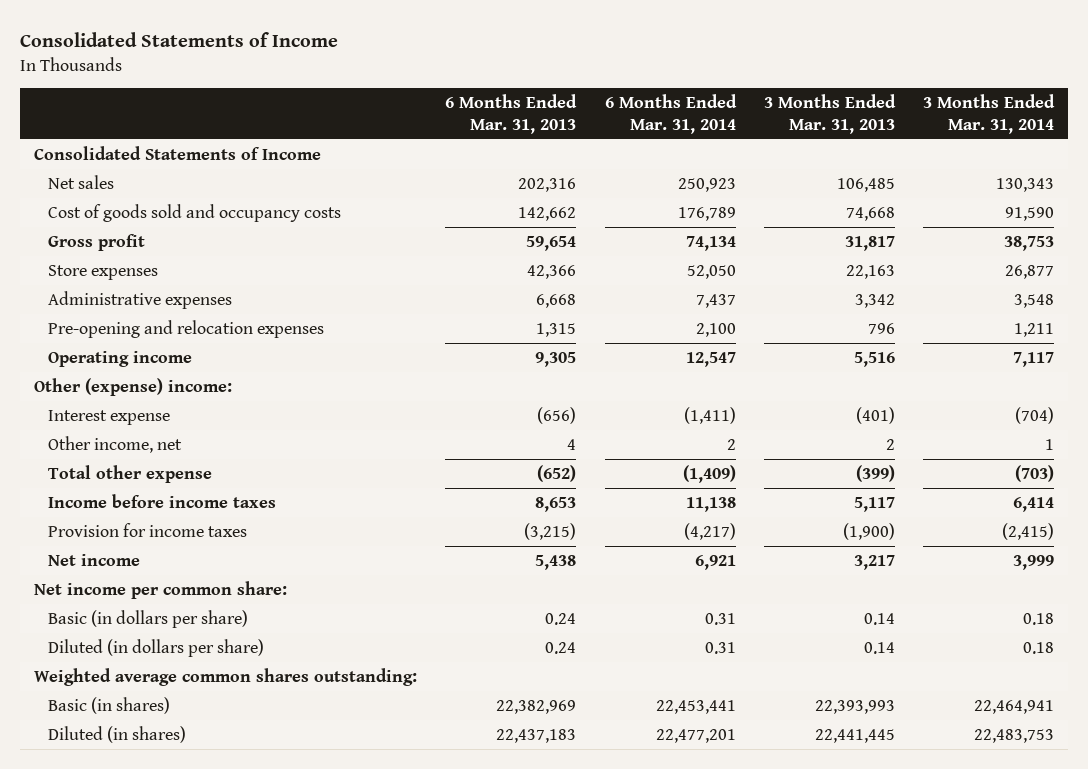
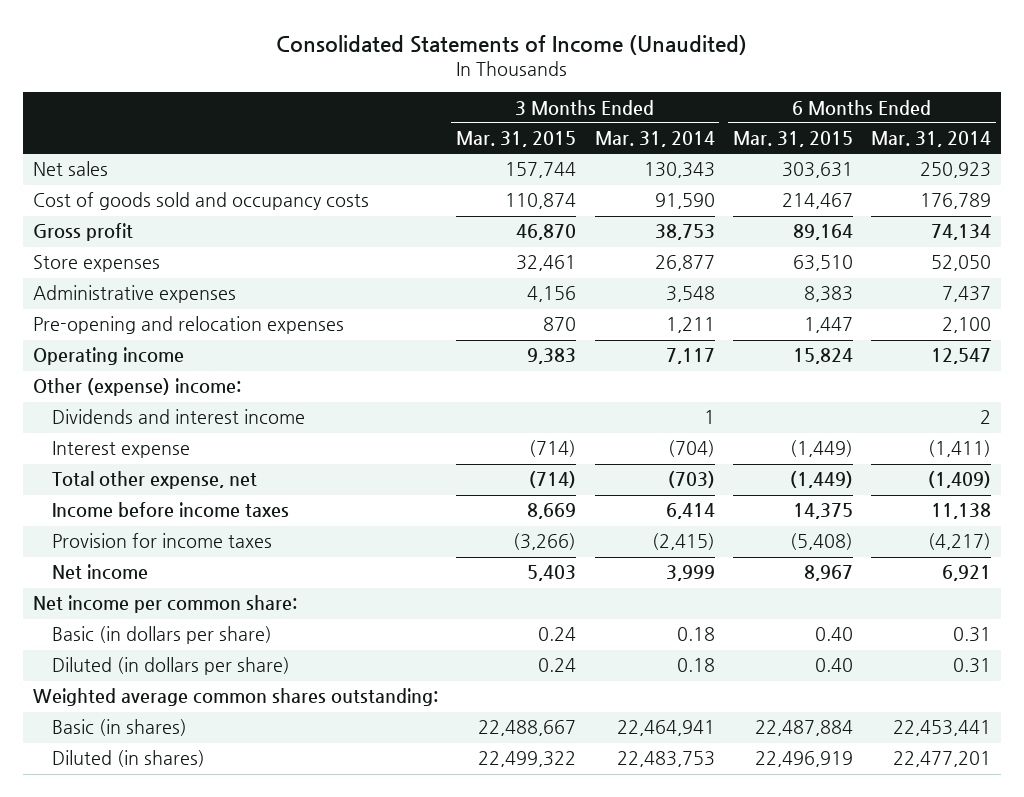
- Consolidated Statements of Income
+ Consolidated Statements of Income (Unaudited)
- | 6 Months Ended Mar. 31, 2013 | 6 Months Ended Mar. 31, 2014 | 3 Months Ended Mar. 31, 2013 | 3 Months Ended Mar. 31, 2014
+ | 3 Months Ended Mar. 31, 2015 | 3 Months Ended Mar. 31, 2014 | 6 Months Ended Mar. 31, 2015 | 6 Months Ended Mar. 31, 2014
- Consolidated Statements of Income
+ Dividends and interest income | | 1 | | 2
- Other income, net | 4 | 2 | 2 | 1
- Total other expense | (652) | (1,409) | (399) | (703)
+ Total other expense, net | (714) | (703) | (1,449) | (1,409)

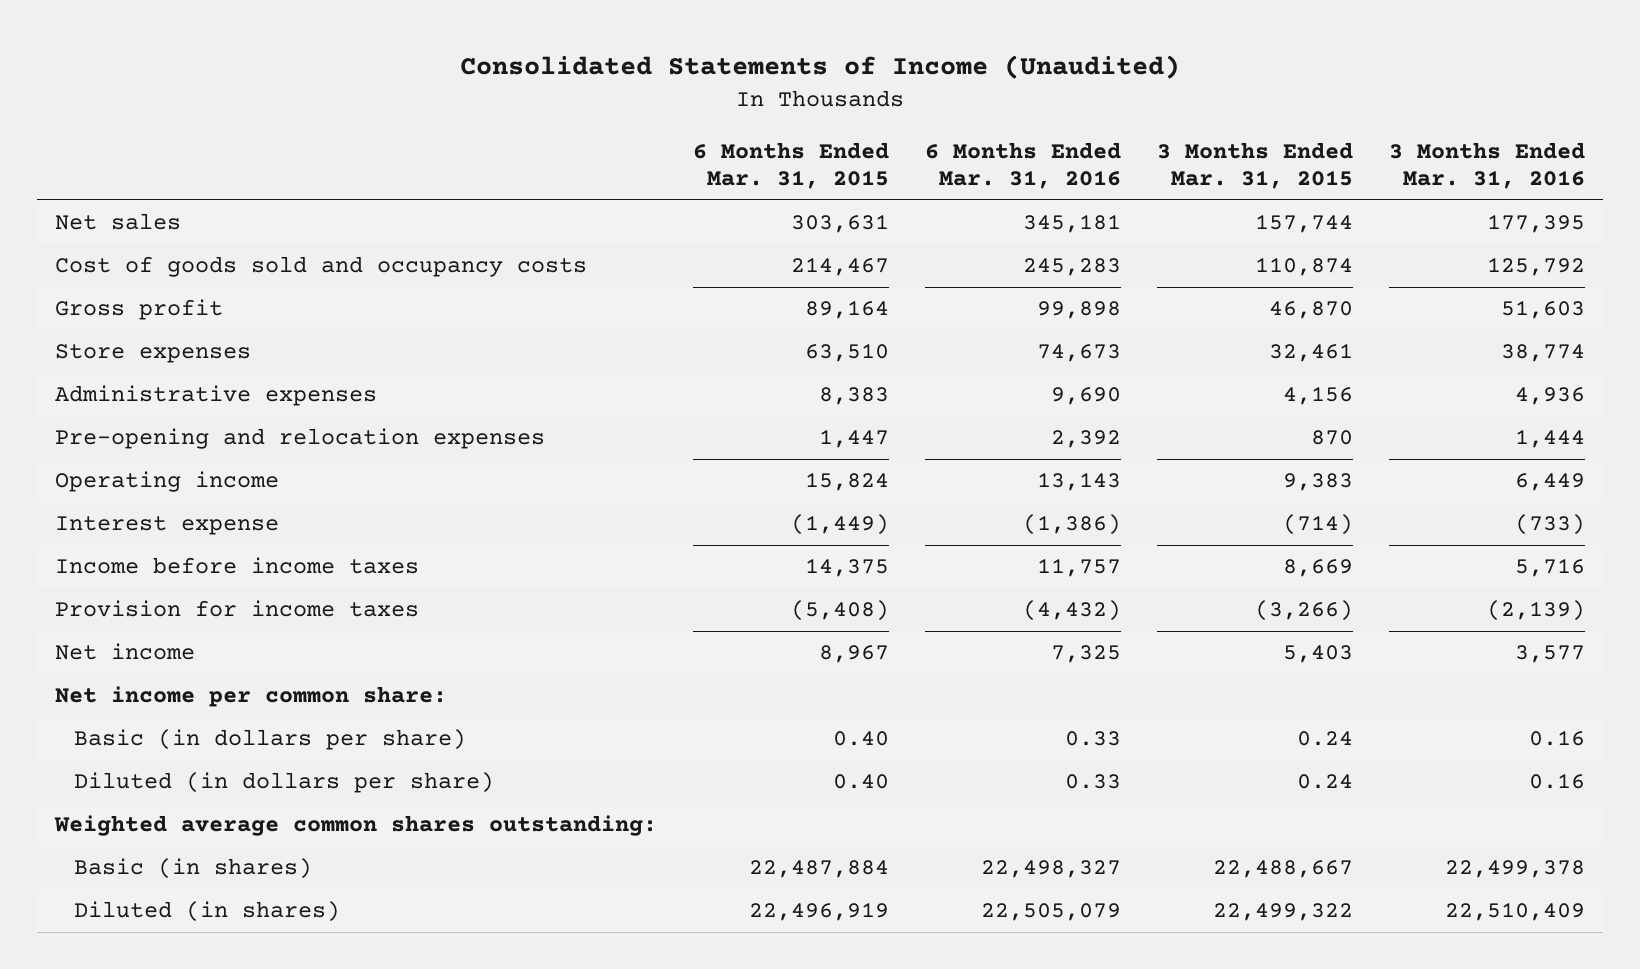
- | 3 Months Ended Mar. 31, 2015 | 3 Months Ended Mar. 31, 2014 | 6 Months Ended Mar. 31, 2015 | 6 Months Ended Mar. 31, 2014
+ | 6 Months Ended Mar. 31, 2015 | 6 Months Ended Mar. 31, 2016 | 3 Months Ended Mar. 31, 2015 | 3 Months Ended Mar. 31, 2016
- Other (expense) income:
- Dividends and interest income | | 1 | | 2
- Total other expense, net | (714) | (703) | (1,449) | (1,409)

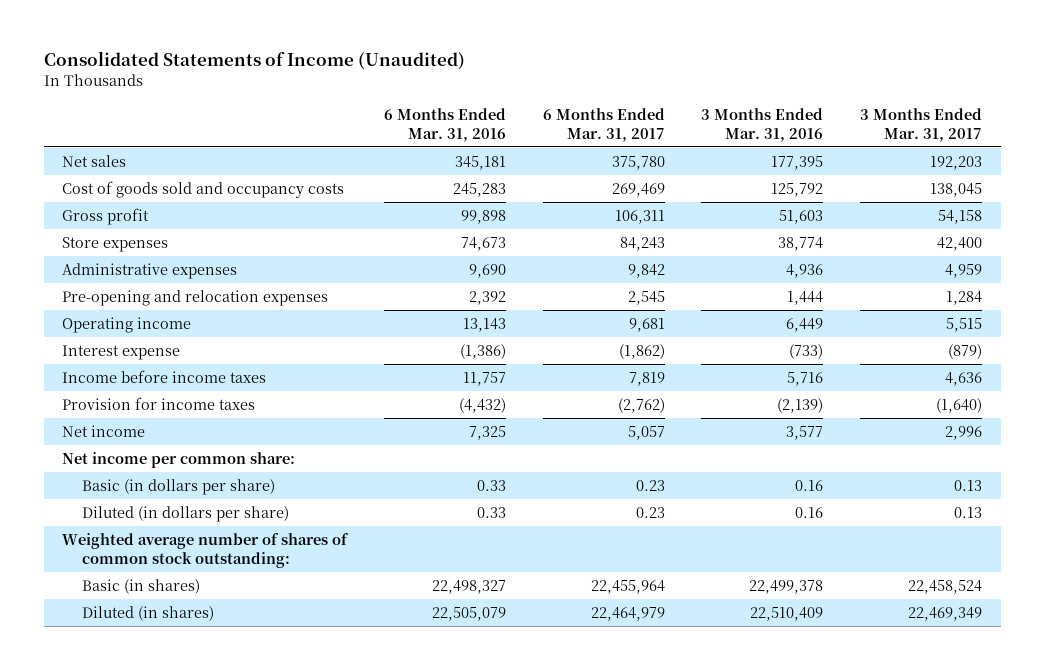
- | 6 Months Ended Mar. 31, 2015 | 6 Months Ended Mar. 31, 2016 | 3 Months Ended Mar. 31, 2015 | 3 Months Ended Mar. 31, 2016
+ | 6 Months Ended Mar. 31, 2016 | 6 Months Ended Mar. 31, 2017 | 3 Months Ended Mar. 31, 2016 | 3 Months Ended Mar. 31, 2017
- Weighted average common shares outstanding:
+ Weighted average number of shares of common stock outstanding:

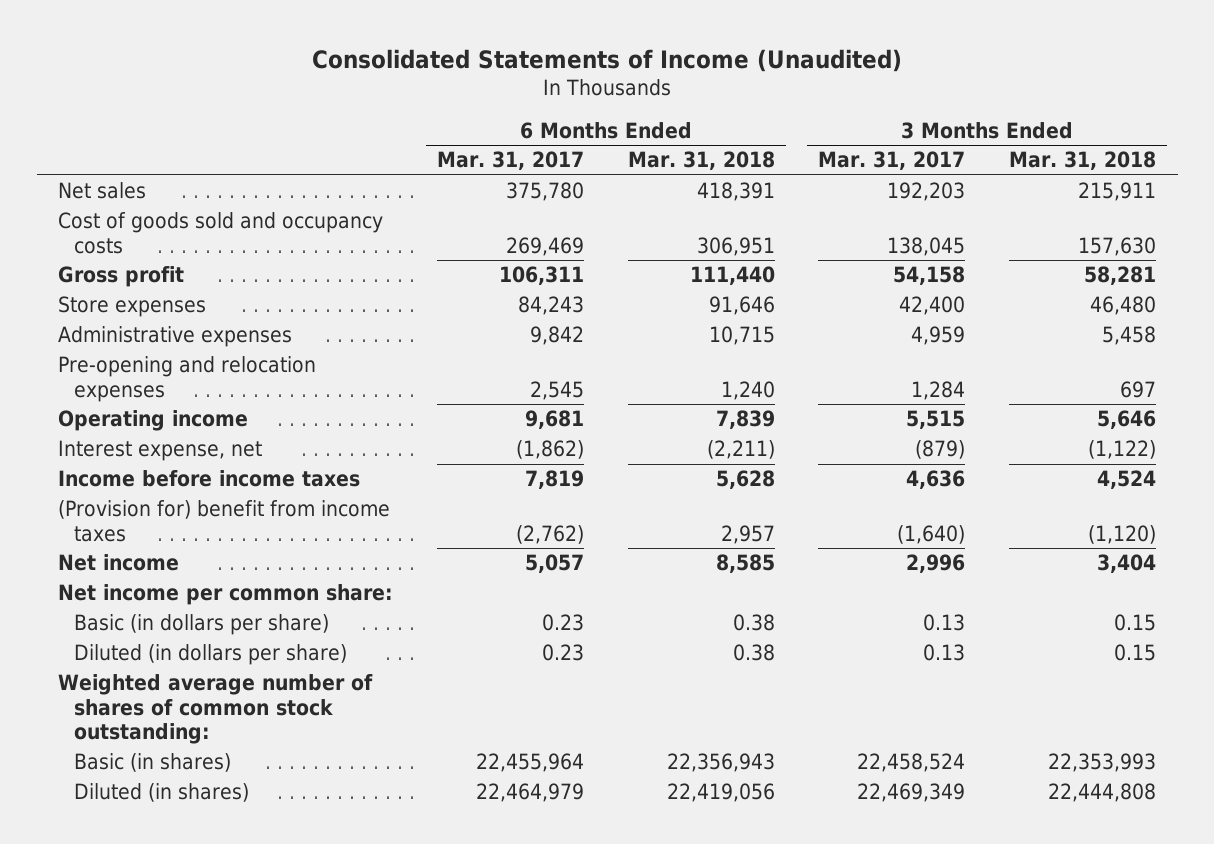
- | 6 Months Ended Mar. 31, 2016 | 6 Months Ended Mar. 31, 2017 | 3 Months Ended Mar. 31, 2016 | 3 Months Ended Mar. 31, 2017
+ | 6 Months Ended Mar. 31, 2017 | 6 Months Ended Mar. 31, 2018 | 3 Months Ended Mar. 31, 2017 | 3 Months Ended Mar. 31, 2018
- Interest expense | (1,386) | (1,862) | (733) | (879)
+ Interest expense, net | (1,862) | (2,211) | (879) | (1,122)
- Provision for income taxes | (4,432) | (2,762) | (2,139) | (1,640)
+ (Provision for) benefit from income taxes | (2,762) | 2,957 | (1,640) | (1,120)

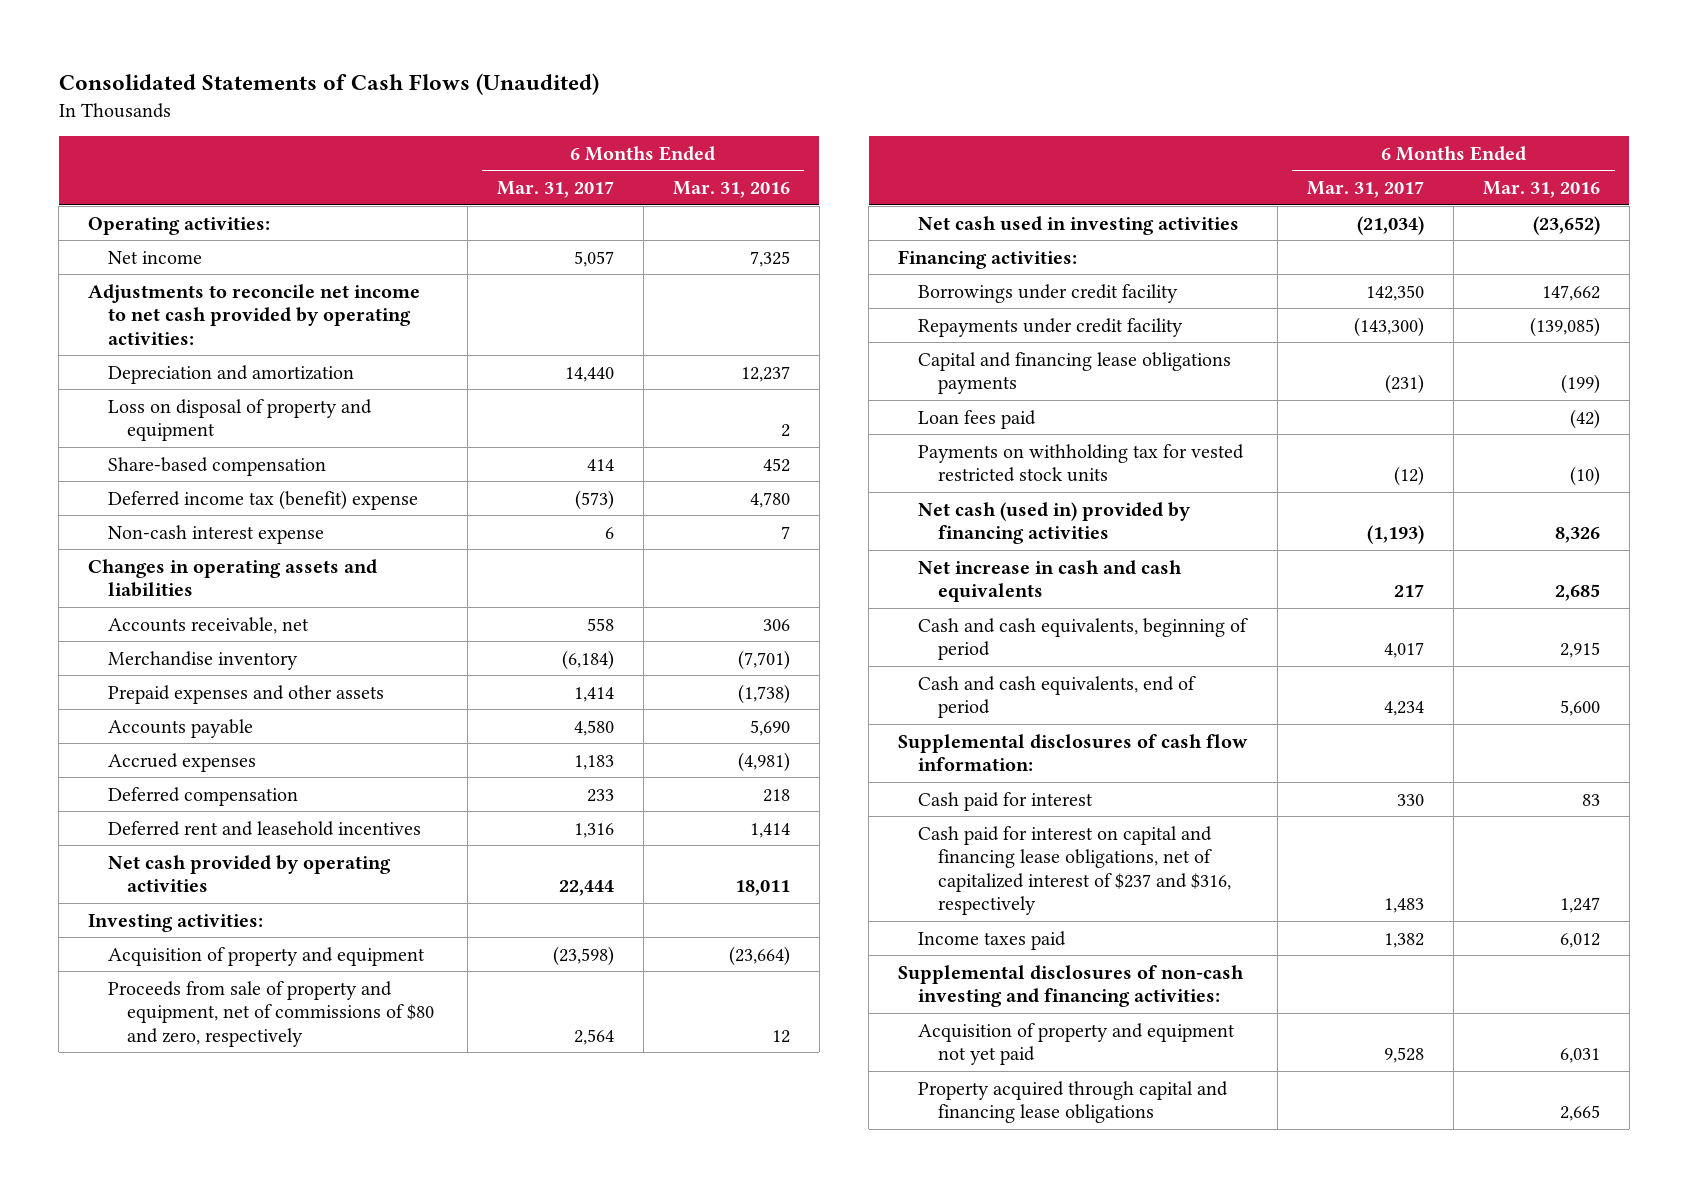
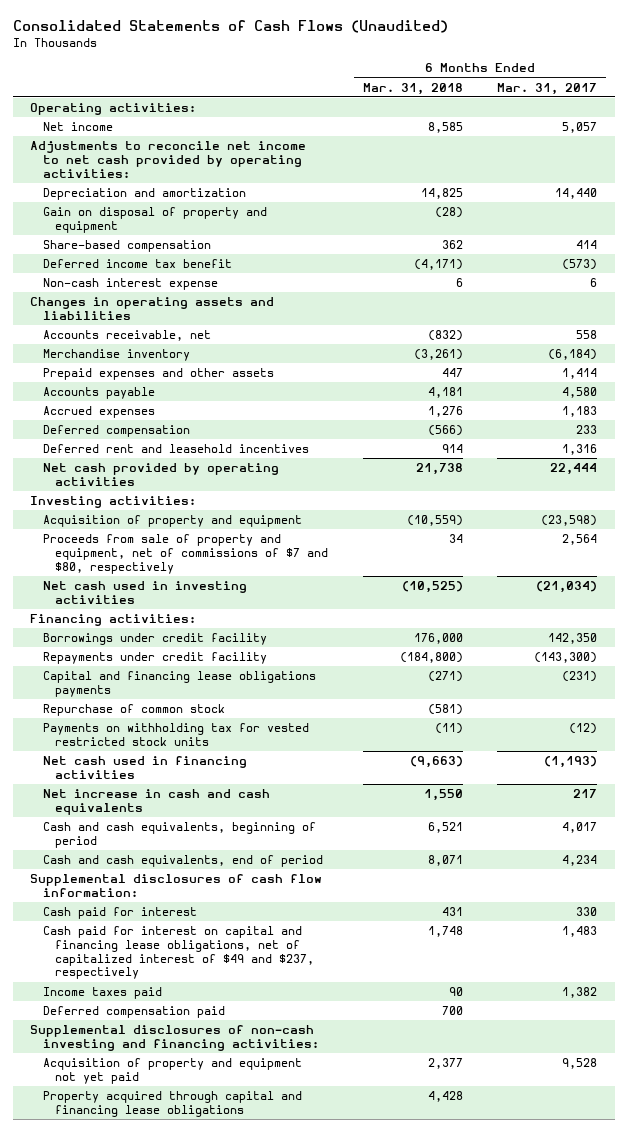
- | 6 Months Ended Mar. 31, 2017 | 6 Months Ended Mar. 31, 2016
+ | 6 Months Ended Mar. 31, 2018 | 6 Months Ended Mar. 31, 2017
- Loss on disposal of property and equipment | | 2
+ Gain on disposal of property and equipment | (28) |
- Deferred income tax (benefit) expense | (573) | 4,780
+ Deferred income tax benefit | (4,171) | (573)
- Proceeds from sale of property and equipment, net of commissions of $80 and zero, respectively | 2,564 | 12
+ Proceeds from sale of property and equipment, net of commissions of $7 and $80, respectively | 34 | 2,564
- Loan fees paid | | (42)
+ Repurchase of common stock | (581) |
- Net cash (used in) provided by financing activities | (1,193) | 8,326
+ Net cash used in financing activities | (9,663) | (1,193)
- Cash paid for interest on capital and financing lease obligations, net of capitalized interest of $237 and $316, respectively | 1,483 | 1,247
+ Cash paid for interest on capital and financing lease obligations, net of capitalized interest of $49 and $237, respectively | 1,748 | 1,483
+ Deferred compensation paid | 700 |

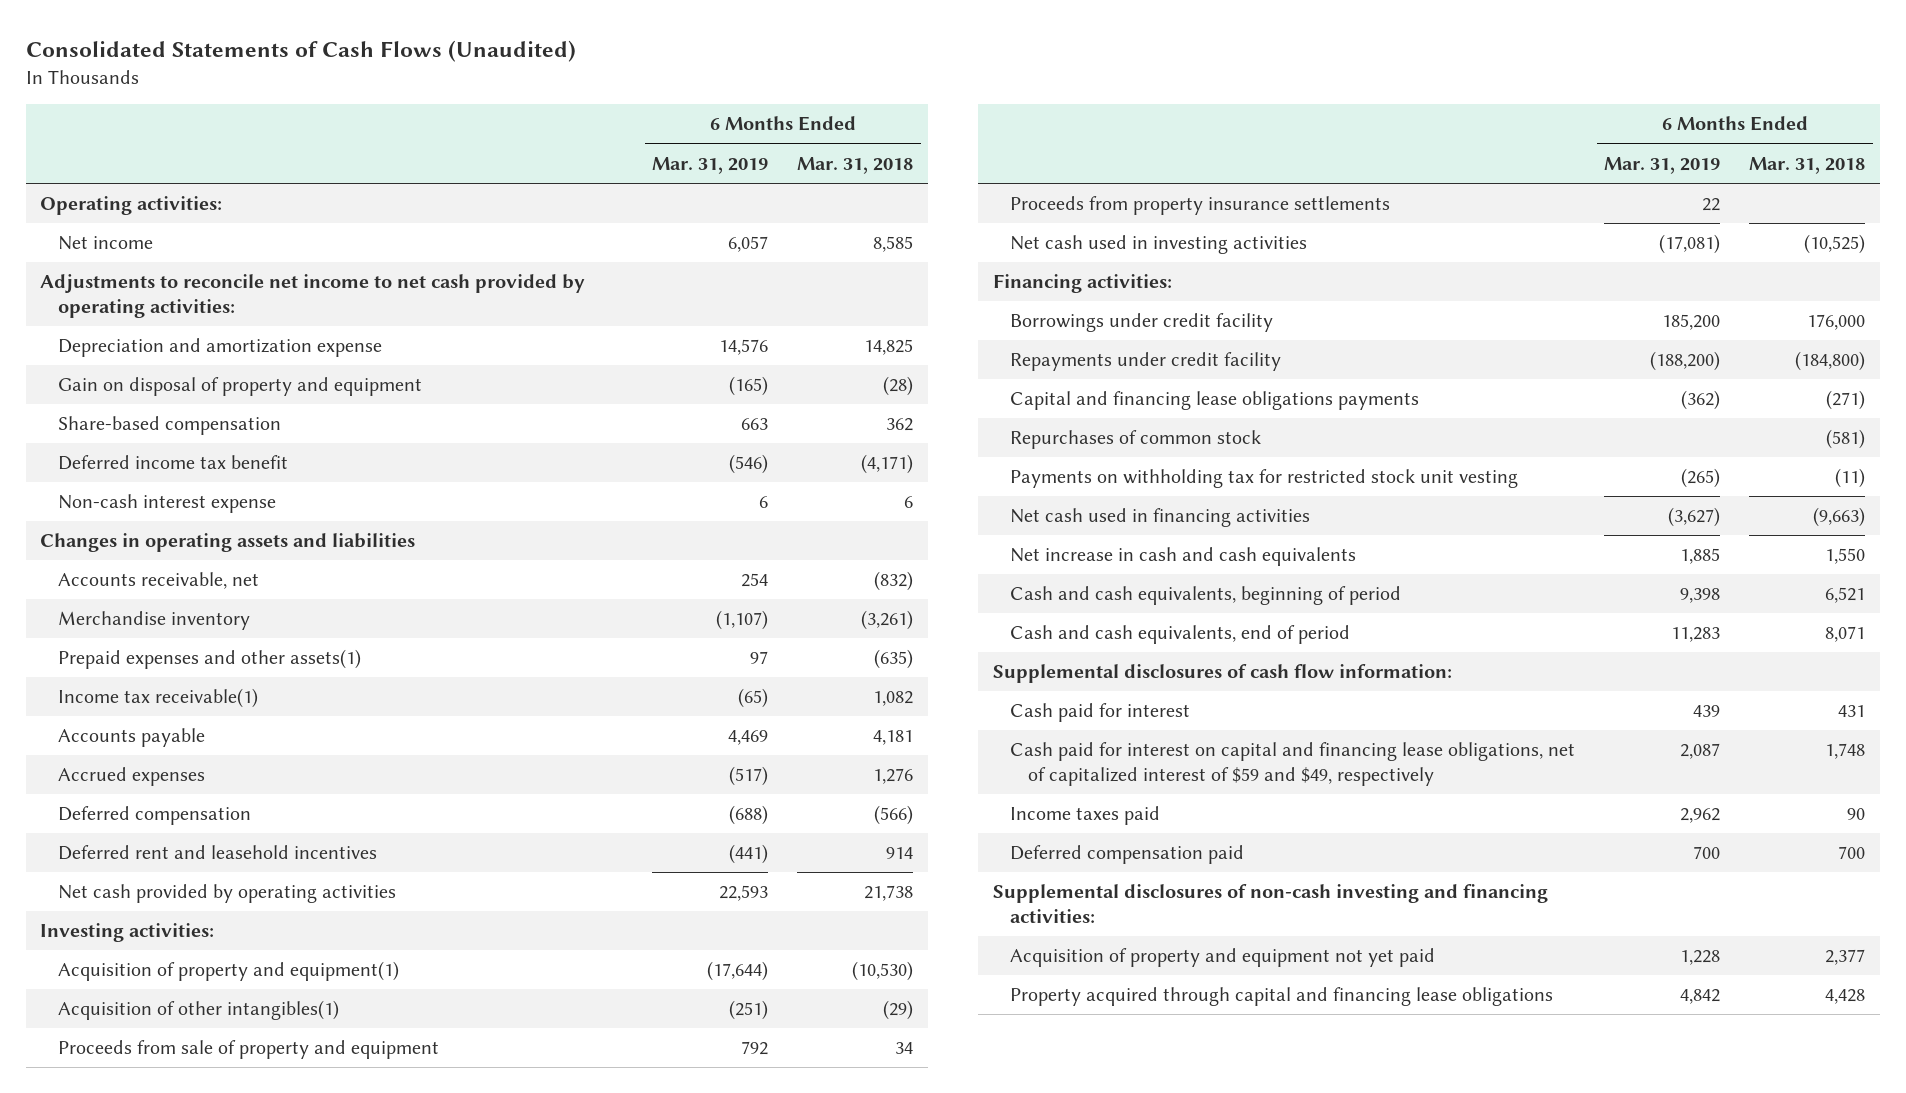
- | 6 Months Ended Mar. 31, 2018 | 6 Months Ended Mar. 31, 2017
+ | 6 Months Ended Mar. 31, 2019 | 6 Months Ended Mar. 31, 2018
- Depreciation and amortization | 14,825 | 14,440
+ Depreciation and amortization expense | 14,576 | 14,825
- Prepaid expenses and other assets | 447 | 1,414
+ Prepaid expenses and other assets(1) | 97 | (635)
+ Income tax receivable(1) | (65) | 1,082
- Acquisition of property and equipment | (10,559) | (23,598)
- Proceeds from sale of property and equipment, net of commissions of $7 and $80, respectively | 34 | 2,564
+ Acquisition of property and equipment(1) | (17,644) | (10,530)
+ Acquisition of other intangibles(1) | (251) | (29)
+ Proceeds from sale of property and equipment | 792 | 34
+ Proceeds from property insurance settlements | 22 |
- Repurchase of common stock | (581) |
- Payments on withholding tax for vested restricted stock units | (11) | (12)
+ Repurchases of common stock | | (581)
+ Payments on withholding tax for restricted stock unit vesting | (265) | (11)
- Cash paid for interest on capital and financing lease obligations, net of capitalized interest of $49 and $237, respectively | 1,748 | 1,483
+ Cash paid for interest on capital and financing lease obligations, net of capitalized interest of $59 and $49, respectively | 2,087 | 1,748

